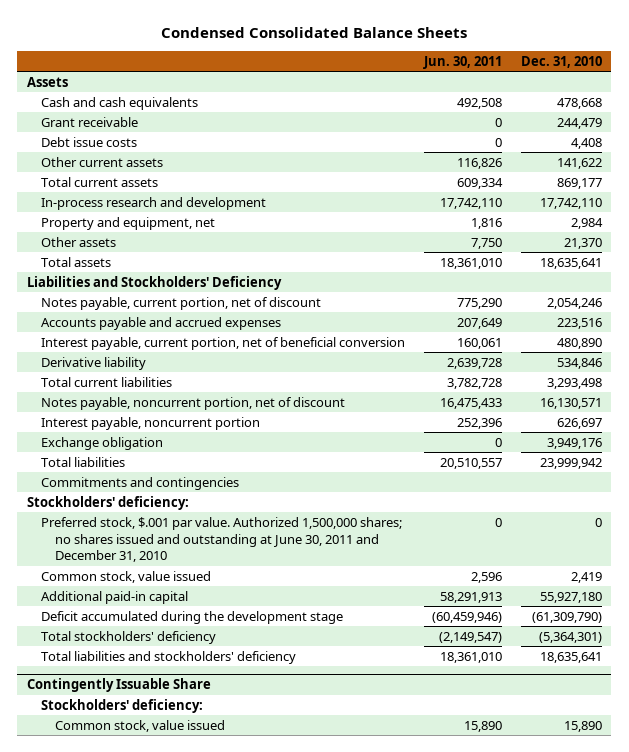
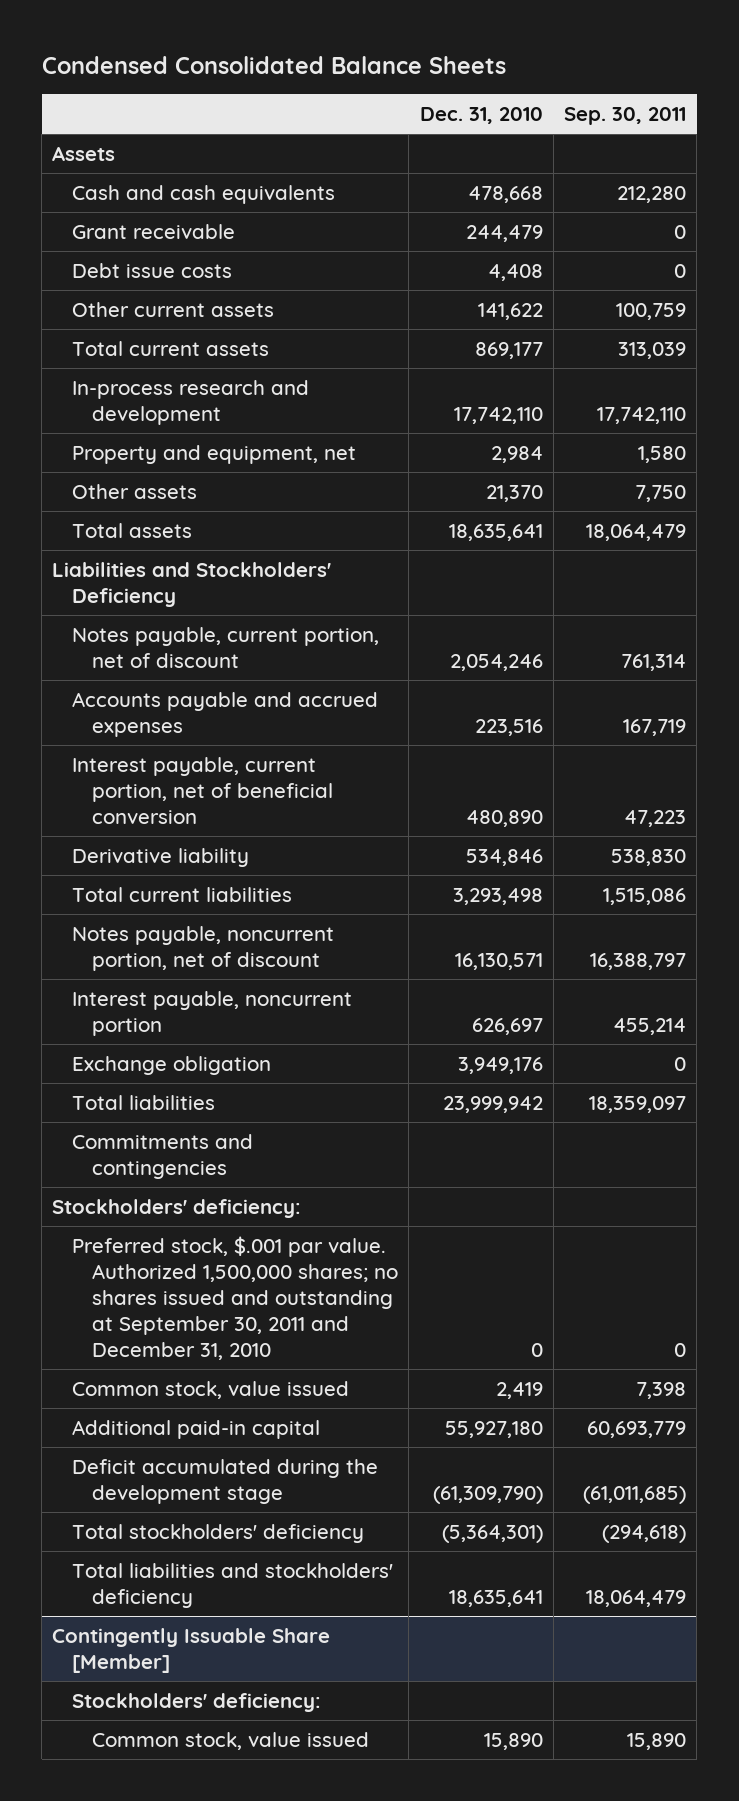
- | Jun. 30, 2011 | Dec. 31, 2010
+ | Dec. 31, 2010 | Sep. 30, 2011
- Preferred stock, $.001 par value. Authorized 1,500,000 shares; no shares issued and outstanding at June 30, 2011 and December 31, 2010 | 0 | 0
+ Preferred stock, $.001 par value. Authorized 1,500,000 shares; no shares issued and outstanding at September 30, 2011 and December 31, 2010 | 0 | 0
- Contingently Issuable Share
+ Contingently Issuable Share [Member]

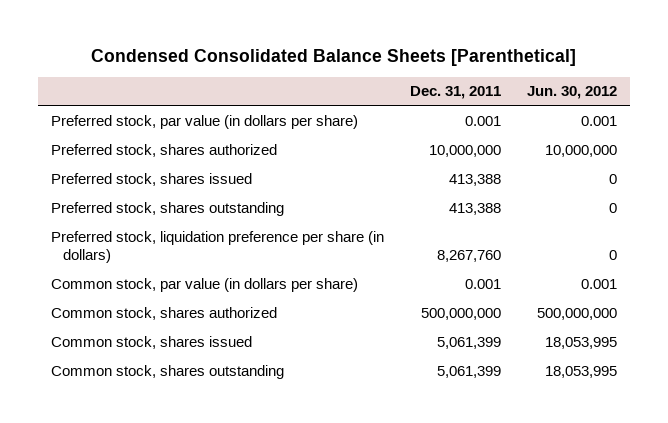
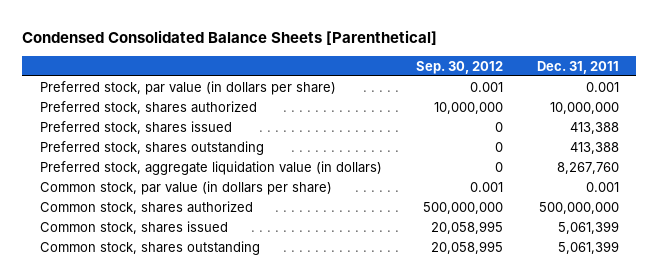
- | Dec. 31, 2011 | Jun. 30, 2012
+ | Sep. 30, 2012 | Dec. 31, 2011
- Preferred stock, liquidation preference per share (in dollars) | 8,267,760 | 0
+ Preferred stock, aggregate liquidation value (in dollars) | 0 | 8,267,760

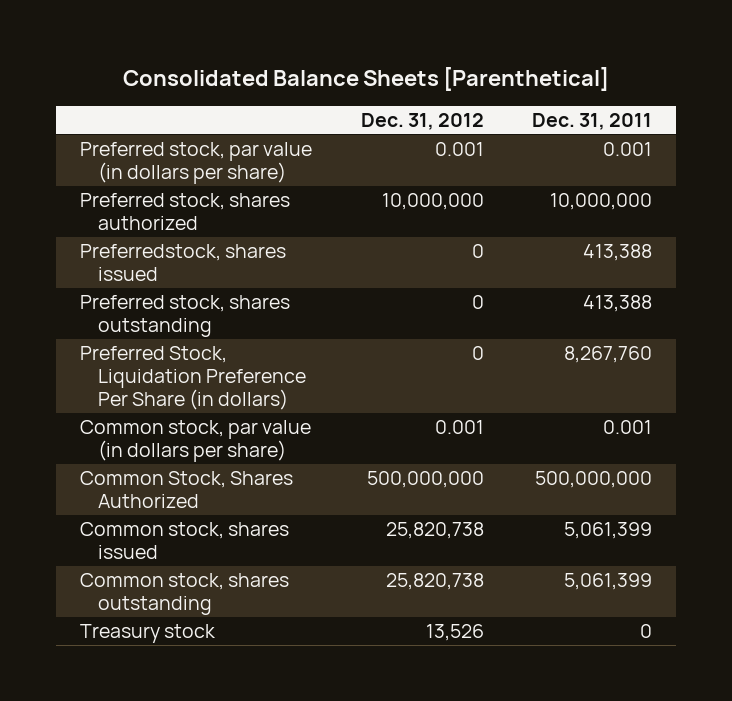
- Condensed Consolidated Balance Sheets [Parenthetical]
+ Consolidated Balance Sheets [Parenthetical]
- | Sep. 30, 2012 | Dec. 31, 2011
+ | Dec. 31, 2012 | Dec. 31, 2011
- Preferred stock, shares issued | 0 | 413,388
+ Preferredstock, shares issued | 0 | 413,388
- Preferred stock, aggregate liquidation value (in dollars) | 0 | 8,267,760
+ Preferred Stock, Liquidation Preference Per Share (in dollars) | 0 | 8,267,760
- Common stock, shares authorized | 500,000,000 | 500,000,000
+ Common Stock, Shares Authorized | 500,000,000 | 500,000,000
+ Treasury stock | 13,526 | 0

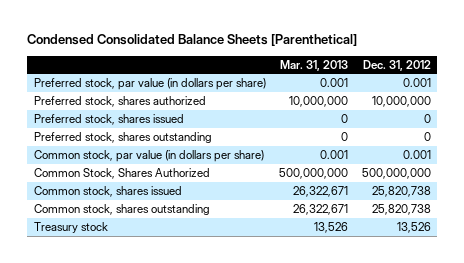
- Consolidated Balance Sheets [Parenthetical]
+ Condensed Consolidated Balance Sheets [Parenthetical]
- | Dec. 31, 2012 | Dec. 31, 2011
+ | Mar. 31, 2013 | Dec. 31, 2012
- Preferredstock, shares issued | 0 | 413,388
+ Preferred stock, shares issued | 0 | 0
- Preferred Stock, Liquidation Preference Per Share (in dollars) | 0 | 8,267,760

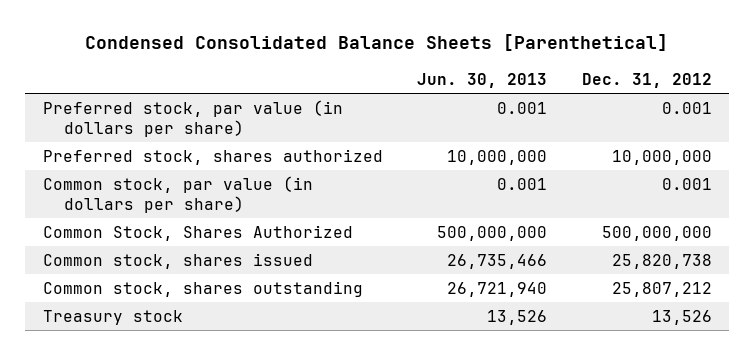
- | Mar. 31, 2013 | Dec. 31, 2012
+ | Jun. 30, 2013 | Dec. 31, 2012
- Preferred stock, shares issued | 0 | 0
- Preferred stock, shares outstanding | 0 | 0
- Common stock, shares outstanding | 26,322,671 | 25,820,738
+ Common stock, shares outstanding | 26,721,940 | 25,807,212

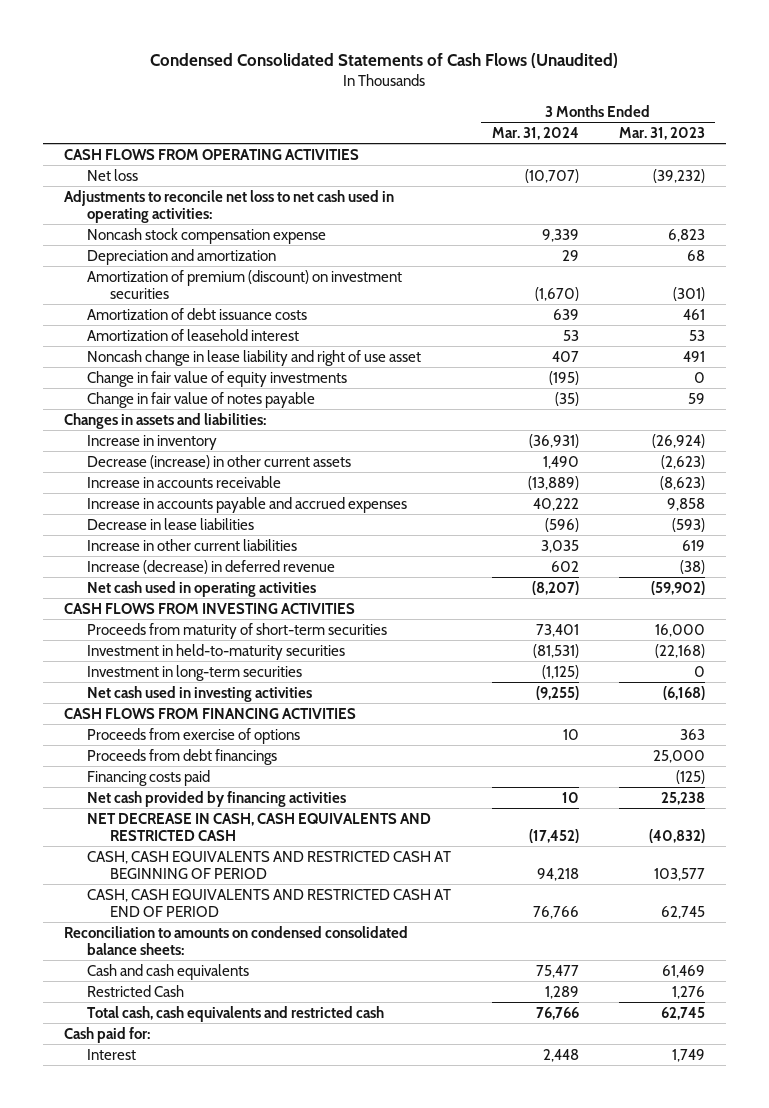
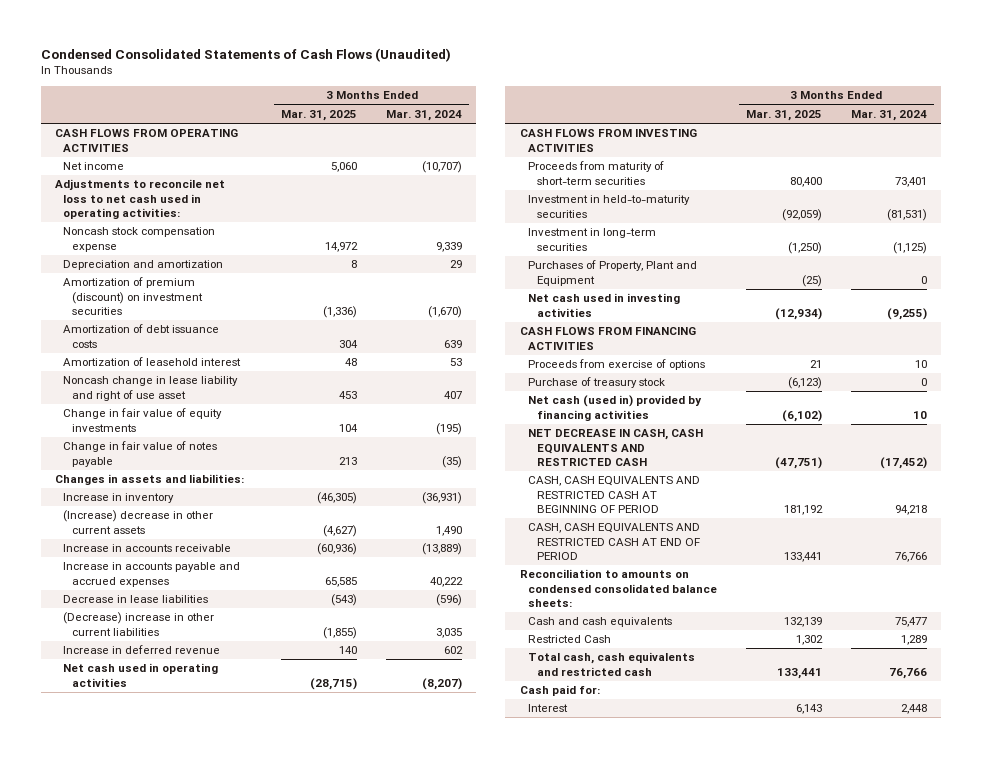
- | 3 Months Ended Mar. 31, 2024 | 3 Months Ended Mar. 31, 2023
+ | 3 Months Ended Mar. 31, 2025 | 3 Months Ended Mar. 31, 2024
- Net loss | (10,707) | (39,232)
+ Net income | 5,060 | (10,707)
- Decrease (increase) in other current assets | 1,490 | (2,623)
+ (Increase) decrease in other current assets | (4,627) | 1,490
- Increase in other current liabilities | 3,035 | 619
- Increase (decrease) in deferred revenue | 602 | (38)
+ (Decrease) increase in other current liabilities | (1,855) | 3,035
+ Increase in deferred revenue | 140 | 602
+ Purchases of Property, Plant and Equipment | (25) | 0
- Proceeds from debt financings | | 25,000
- Financing costs paid | | (125)
- Net cash provided by financing activities | 10 | 25,238
+ Purchase of treasury stock | (6,123) | 0
+ Net cash (used in) provided by financing activities | (6,102) | 10

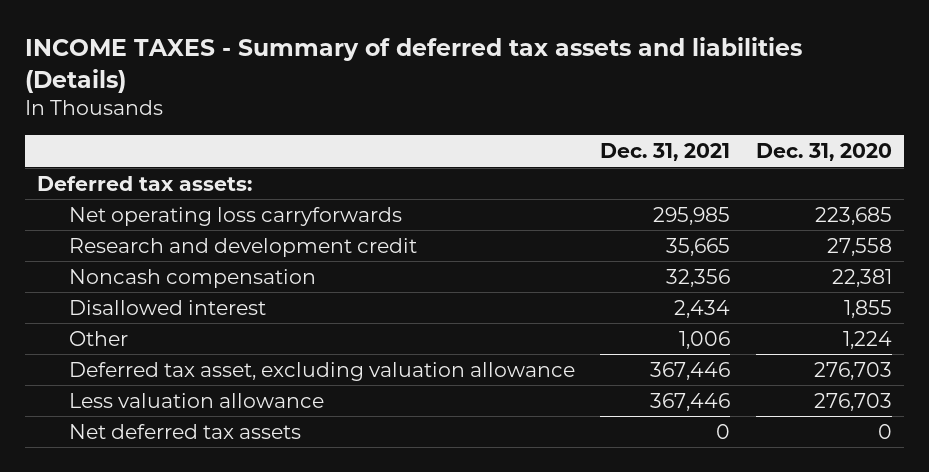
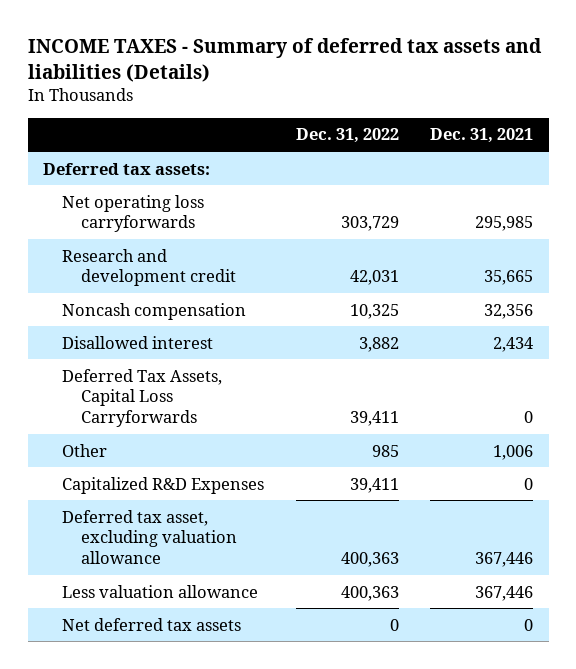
- | Dec. 31, 2021 | Dec. 31, 2020
+ | Dec. 31, 2022 | Dec. 31, 2021
+ Deferred Tax Assets, Capital Loss Carryforwards | 39,411 | 0
+ Capitalized R&D Expenses | 39,411 | 0

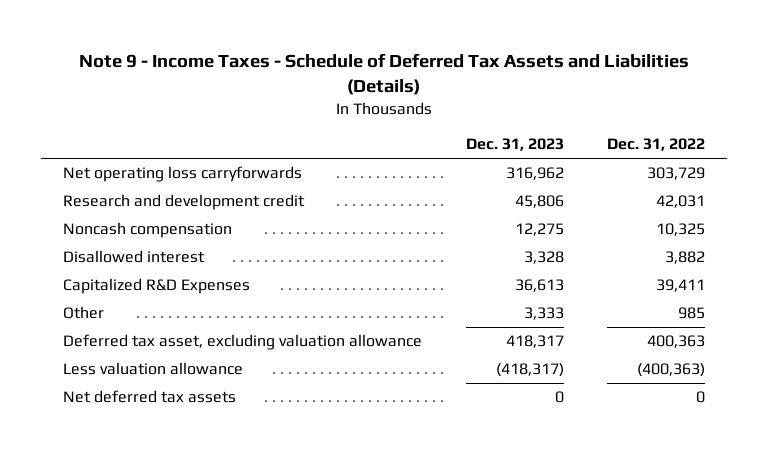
- INCOME TAXES - Summary of deferred tax assets and liabilities (Details)
+ Note 9 - Income Taxes - Schedule of Deferred Tax Assets and Liabilities (Details)
- | Dec. 31, 2022 | Dec. 31, 2021
+ | Dec. 31, 2023 | Dec. 31, 2022
- Deferred tax assets:
- Deferred Tax Assets, Capital Loss Carryforwards | 39,411 | 0
moved down: Other | 3,333 | 985
- Less valuation allowance | 400,363 | 367,446
+ Less valuation allowance | (418,317) | (400,363)

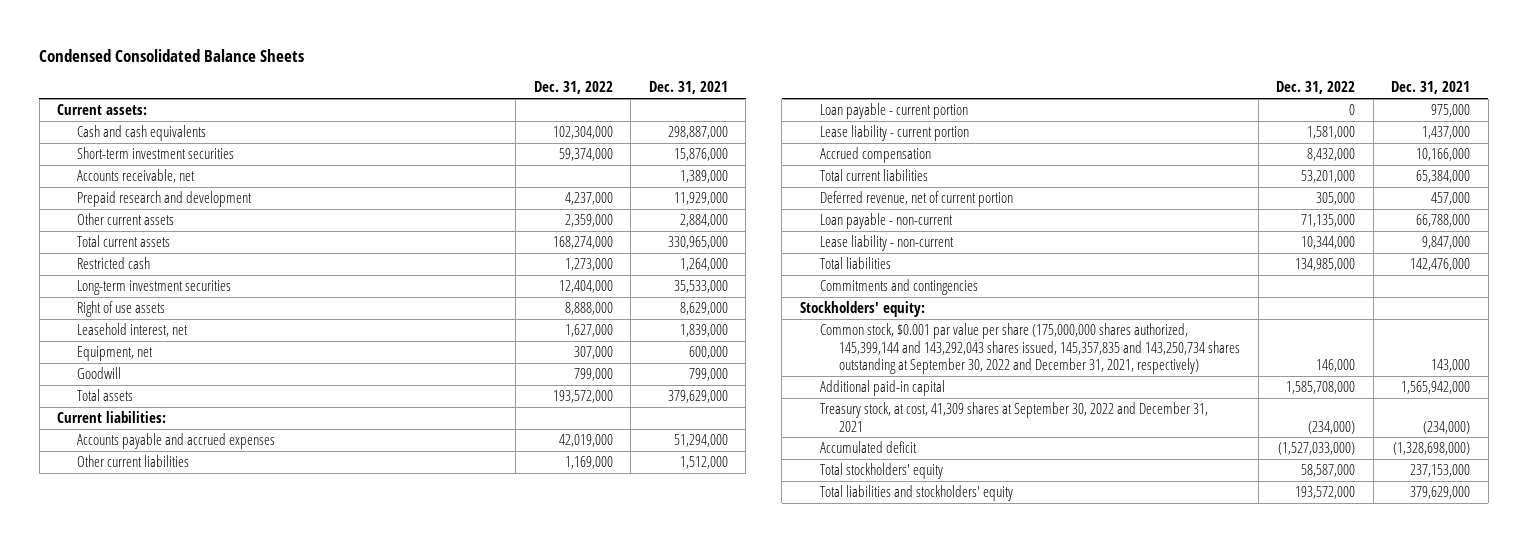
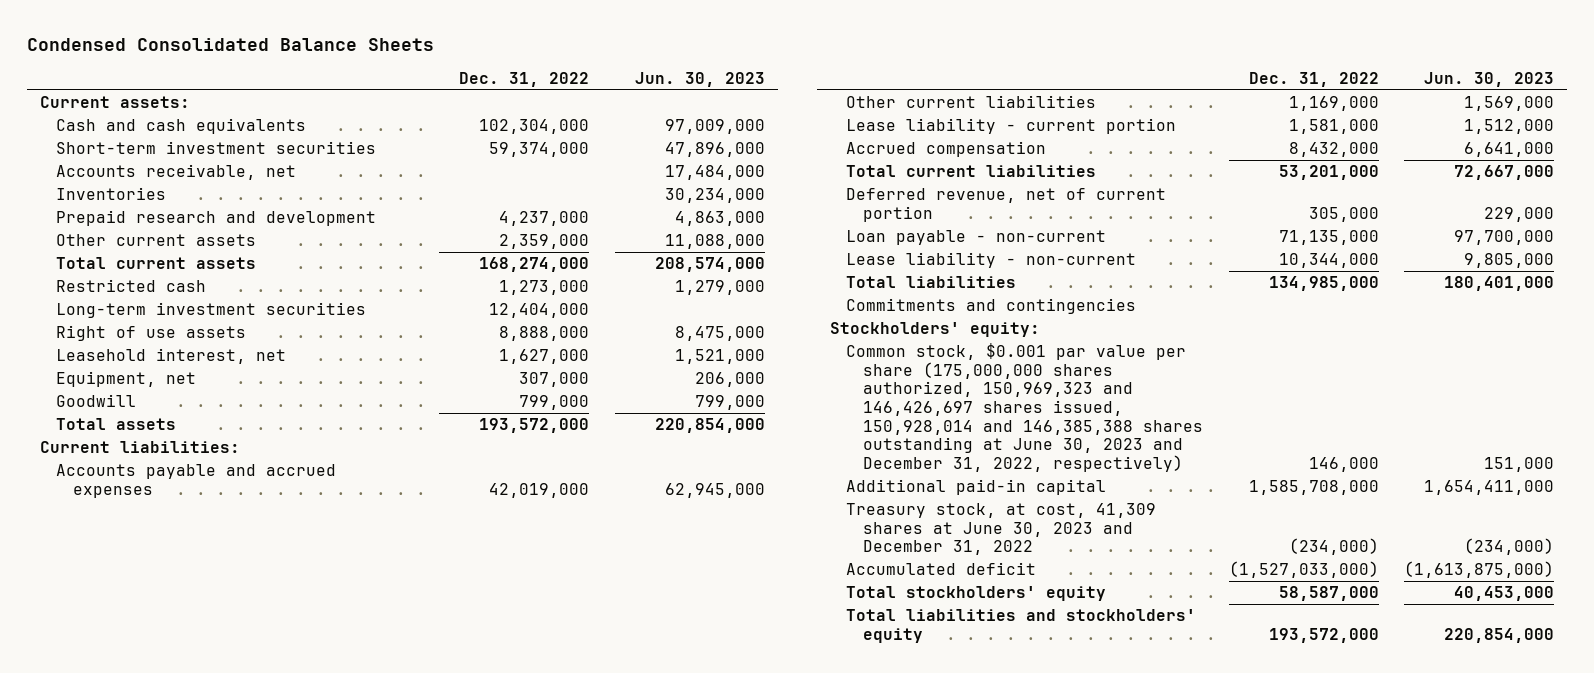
- | Dec. 31, 2022 | Dec. 31, 2021
+ | Dec. 31, 2022 | Jun. 30, 2023
+ Inventories | | 30,234,000
- Loan payable - current portion | 0 | 975,000
- Common stock, $0.001 par value per share (175,000,000 shares authorized, 145,399,144 and 143,292,043 shares issued, 145,357,835 and 143,250,734 shares outstanding at September 30, 2022 and December 31, 2021, respectively) | 146,000 | 143,000
+ Common stock, $0.001 par value per share (175,000,000 shares authorized, 150,969,323 and 146,426,697 shares issued, 150,928,014 and 146,385,388 shares outstanding at June 30, 2023 and December 31, 2022, respectively) | 146,000 | 151,000
- Treasury stock, at cost, 41,309 shares at September 30, 2022 and December 31, 2021 | (234,000) | (234,000)
+ Treasury stock, at cost, 41,309 shares at June 30, 2023 and December 31, 2022 | (234,000) | (234,000)

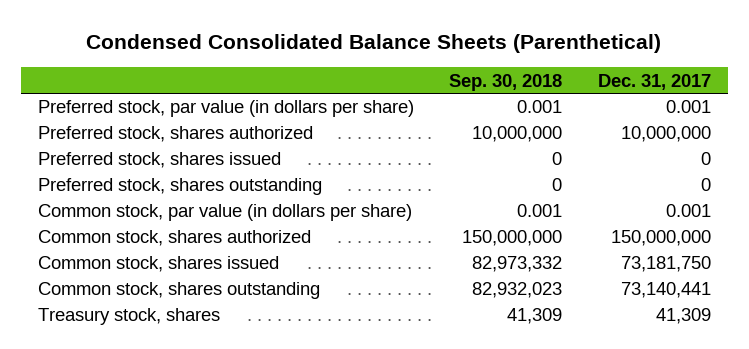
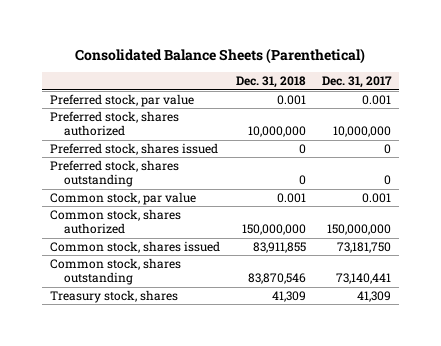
- Condensed Consolidated Balance Sheets (Parenthetical)
+ Consolidated Balance Sheets (Parenthetical)
- | Sep. 30, 2018 | Dec. 31, 2017
+ | Dec. 31, 2018 | Dec. 31, 2017
- Preferred stock, par value (in dollars per share) | 0.001 | 0.001
+ Preferred stock, par value | 0.001 | 0.001
- Common stock, par value (in dollars per share) | 0.001 | 0.001
+ Common stock, par value | 0.001 | 0.001

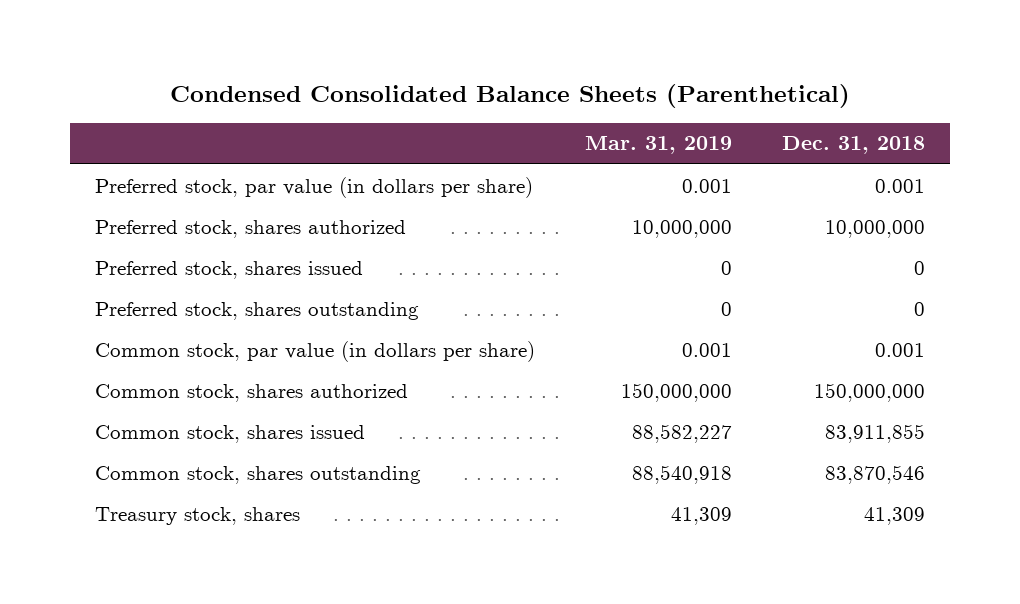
- Consolidated Balance Sheets (Parenthetical)
+ Condensed Consolidated Balance Sheets (Parenthetical)
- | Dec. 31, 2018 | Dec. 31, 2017
+ | Mar. 31, 2019 | Dec. 31, 2018
- Preferred stock, par value | 0.001 | 0.001
+ Preferred stock, par value (in dollars per share) | 0.001 | 0.001
- Common stock, par value | 0.001 | 0.001
+ Common stock, par value (in dollars per share) | 0.001 | 0.001

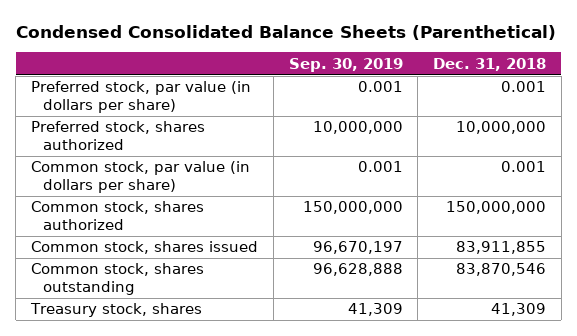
- | Mar. 31, 2019 | Dec. 31, 2018
+ | Sep. 30, 2019 | Dec. 31, 2018
- Preferred stock, shares issued | 0 | 0
- Preferred stock, shares outstanding | 0 | 0

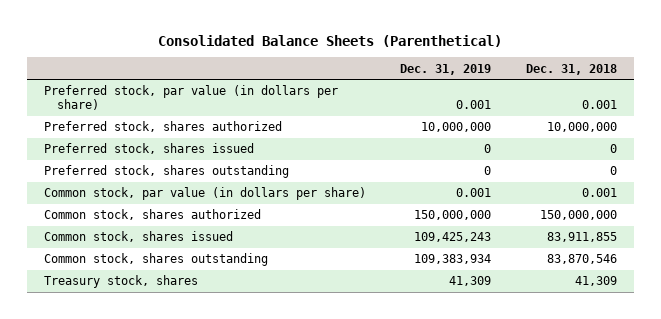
- Condensed Consolidated Balance Sheets (Parenthetical)
+ Consolidated Balance Sheets (Parenthetical)
- | Sep. 30, 2019 | Dec. 31, 2018
+ | Dec. 31, 2019 | Dec. 31, 2018
+ Preferred stock, shares issued | 0 | 0
+ Preferred stock, shares outstanding | 0 | 0

